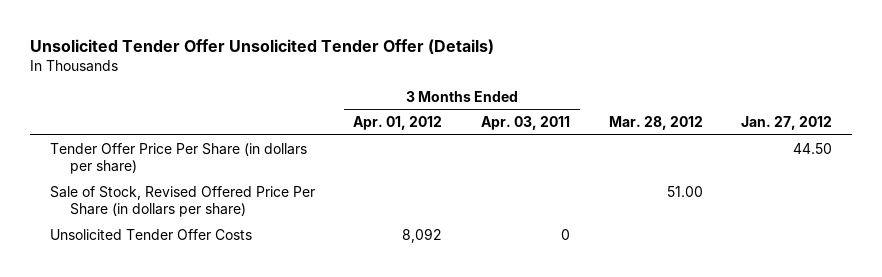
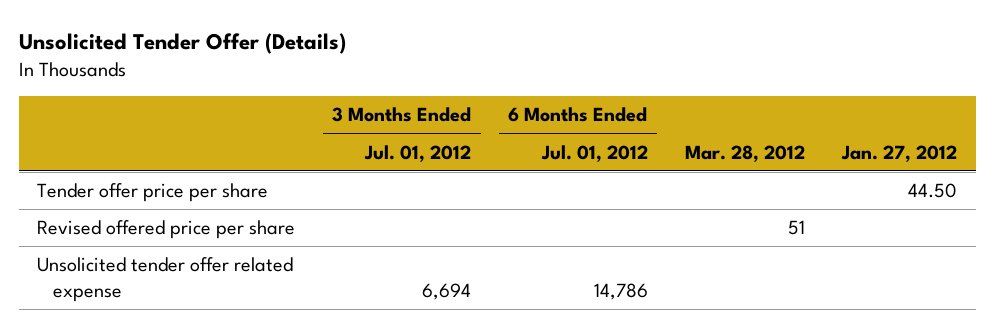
- Unsolicited Tender Offer Unsolicited Tender Offer (Details)
+ Unsolicited Tender Offer (Details)
- | 3 Months Ended Apr. 01, 2012 | 3 Months Ended Apr. 03, 2011 | Mar. 28, 2012 | Jan. 27, 2012
+ | 3 Months Ended Jul. 01, 2012 | 6 Months Ended Jul. 01, 2012 | Mar. 28, 2012 | Jan. 27, 2012
- Tender Offer Price Per Share (in dollars per share) | | | | 44.50
- Sale of Stock, Revised Offered Price Per Share (in dollars per share) | | | 51.00 |
- Unsolicited Tender Offer Costs | 8,092 | 0 | |
+ Tender offer price per share | | | | 44.50
+ Revised offered price per share | | | 51 |
+ Unsolicited tender offer related expense | 6,694 | 14,786 | |

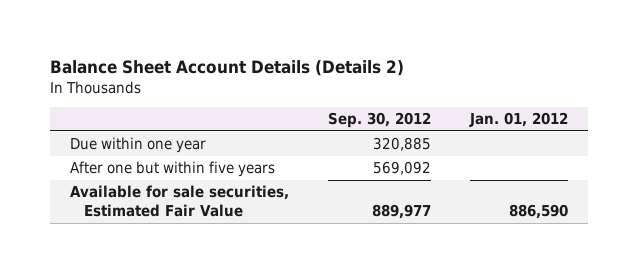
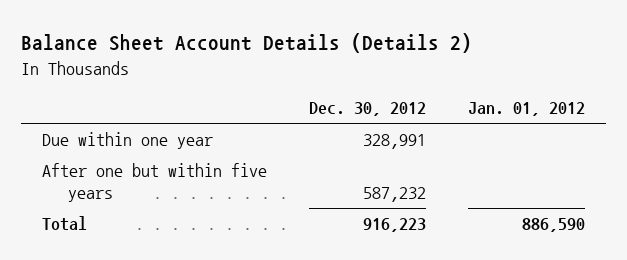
- | Sep. 30, 2012 | Jan. 01, 2012
+ | Dec. 30, 2012 | Jan. 01, 2012
- Available for sale securities, Estimated Fair Value | 889,977 | 886,590
+ Total | 916,223 | 886,590

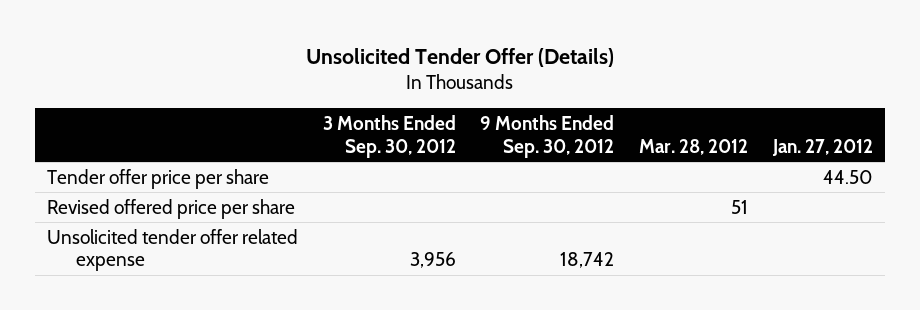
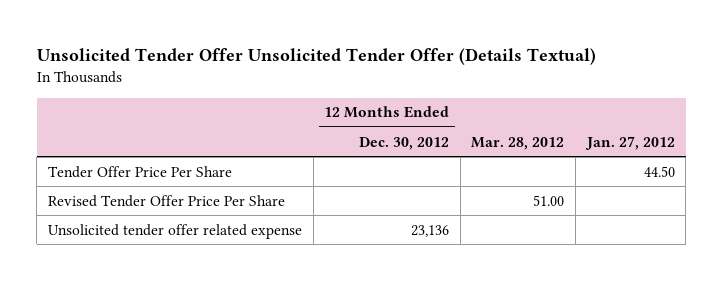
- Unsolicited Tender Offer (Details)
+ Unsolicited Tender Offer Unsolicited Tender Offer (Details Textual)
- | 3 Months Ended Sep. 30, 2012 | 9 Months Ended Sep. 30, 2012 | Mar. 28, 2012 | Jan. 27, 2012
+ | 12 Months Ended Dec. 30, 2012 | Mar. 28, 2012 | Jan. 27, 2012
- Tender offer price per share | | | | 44.50
- Revised offered price per share | | | 51 |
+ Tender Offer Price Per Share | | | 44.50
+ Revised Tender Offer Price Per Share | | 51.00 |

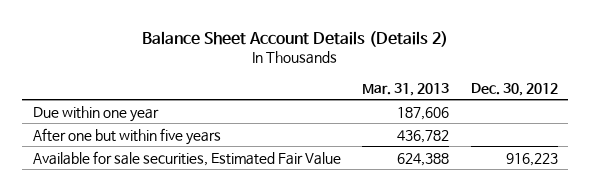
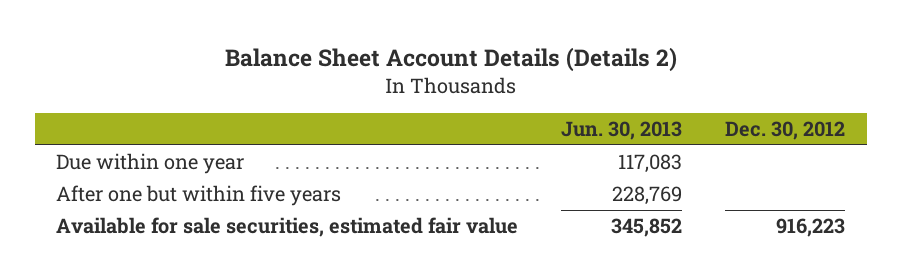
- | Mar. 31, 2013 | Dec. 30, 2012
+ | Jun. 30, 2013 | Dec. 30, 2012
- Available for sale securities, Estimated Fair Value | 624,388 | 916,223
+ Available for sale securities, estimated fair value | 345,852 | 916,223

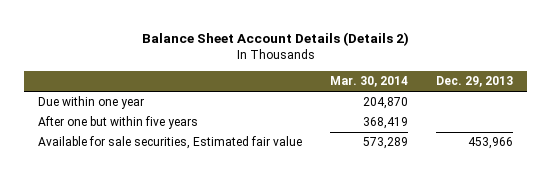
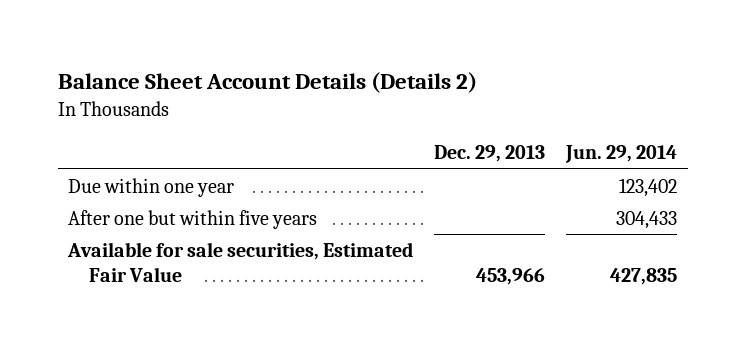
- | Mar. 30, 2014 | Dec. 29, 2013
+ | Dec. 29, 2013 | Jun. 29, 2014
- Available for sale securities, Estimated fair value | 573,289 | 453,966
+ Available for sale securities, Estimated Fair Value | 453,966 | 427,835

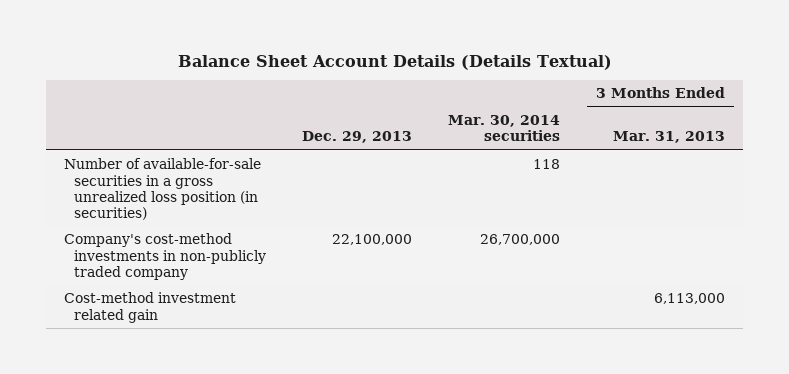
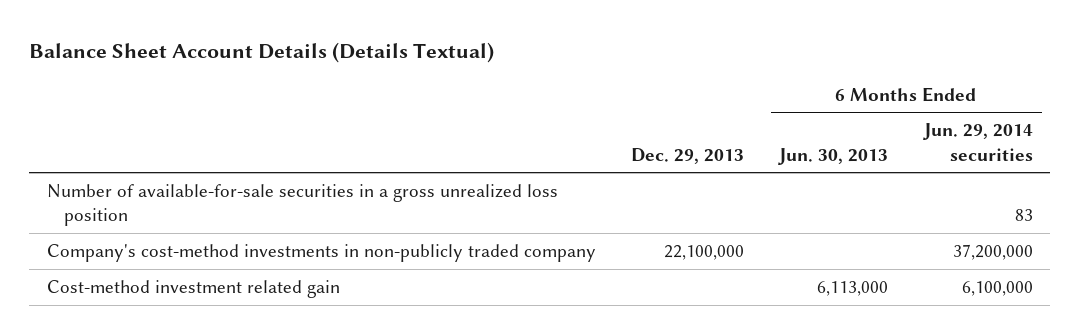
- | Dec. 29, 2013 | Mar. 30, 2014 securities | 3 Months Ended Mar. 31, 2013
+ | Dec. 29, 2013 | 6 Months Ended Jun. 30, 2013 | 6 Months Ended Jun. 29, 2014 securities
- Number of available-for-sale securities in a gross unrealized loss position (in securities) | | 118 |
+ Number of available-for-sale securities in a gross unrealized loss position | | | 83

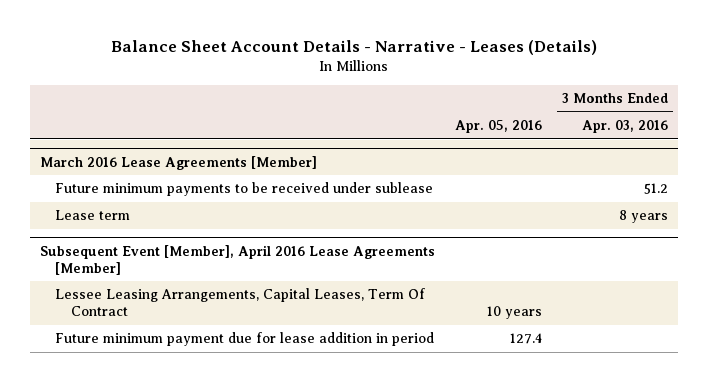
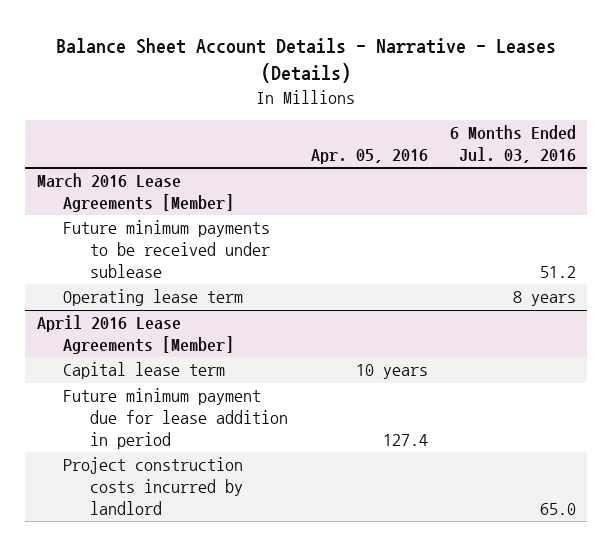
- | Apr. 05, 2016 | 3 Months Ended Apr. 03, 2016
+ | Apr. 05, 2016 | 6 Months Ended Jul. 03, 2016
@ March 2016 Lease Agreements [Member]
- Lease term | | 8 years
- Subsequent Event [Member], April 2016 Lease Agreements [Member]
- Lessee Leasing Arrangements, Capital Leases, Term Of Contract | 10 years |
@ March 2016 Lease Agreements [Member]
+ Operating lease term | | 8 years
+ April 2016 Lease Agreements [Member]
+ Capital lease term | 10 years |
+ Project construction costs incurred by landlord | | 65.0

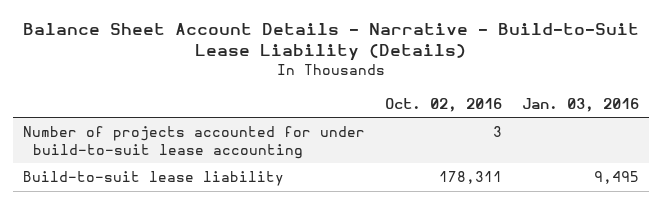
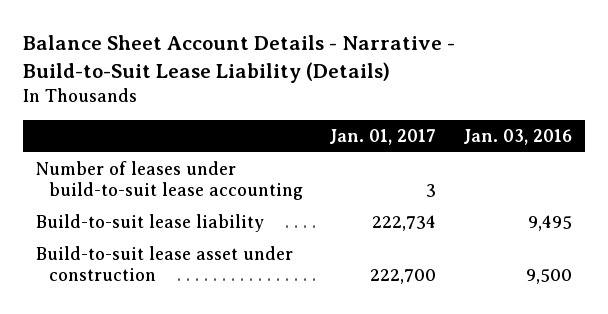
- | Oct. 02, 2016 | Jan. 03, 2016
+ | Jan. 01, 2017 | Jan. 03, 2016
- Number of projects accounted for under build-to-suit lease accounting | 3 |
+ Number of leases under build-to-suit lease accounting | 3 |
+ Build-to-suit lease asset under construction | 222,700 | 9,500

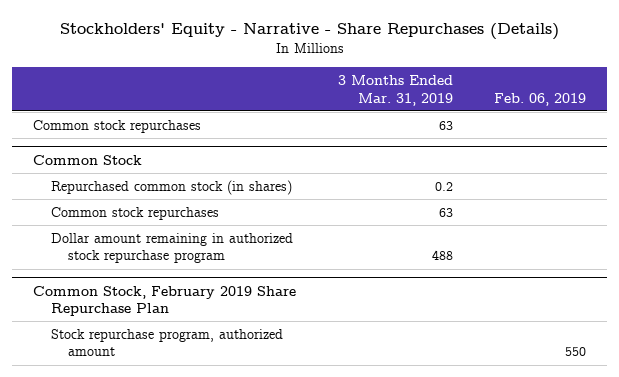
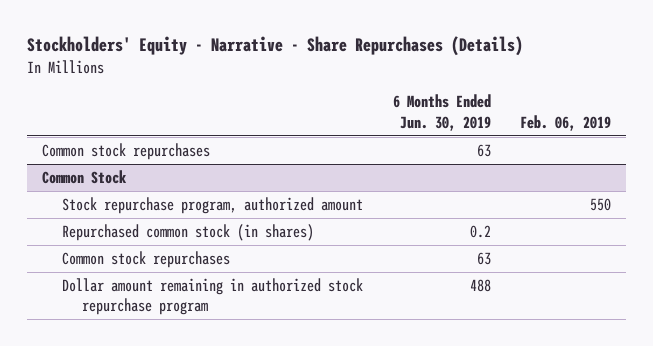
- | 3 Months Ended Mar. 31, 2019 | Feb. 06, 2019
+ | 6 Months Ended Jun. 30, 2019 | Feb. 06, 2019
@ Common Stock
+ Stock repurchase program, authorized amount | | 550
- Common Stock, February 2019 Share Repurchase Plan
- Stock repurchase program, authorized amount | | 550

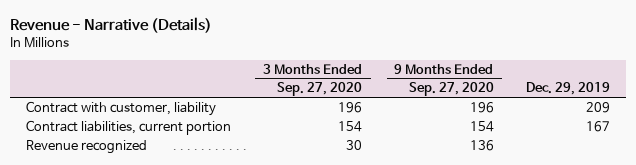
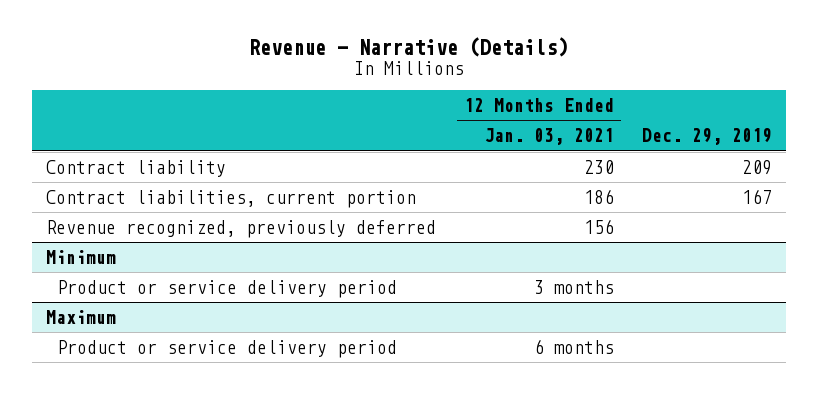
- | 3 Months Ended Sep. 27, 2020 | 9 Months Ended Sep. 27, 2020 | Dec. 29, 2019
+ | 12 Months Ended Jan. 03, 2021 | Dec. 29, 2019
- Contract with customer, liability | 196 | 196 | 209
+ Contract liability | 230 | 209
- Revenue recognized | 30 | 136 |
+ Revenue recognized, previously deferred | 156 |
+ Minimum
+ Product or service delivery period | 3 months |
+ Maximum
+ Product or service delivery period | 6 months |

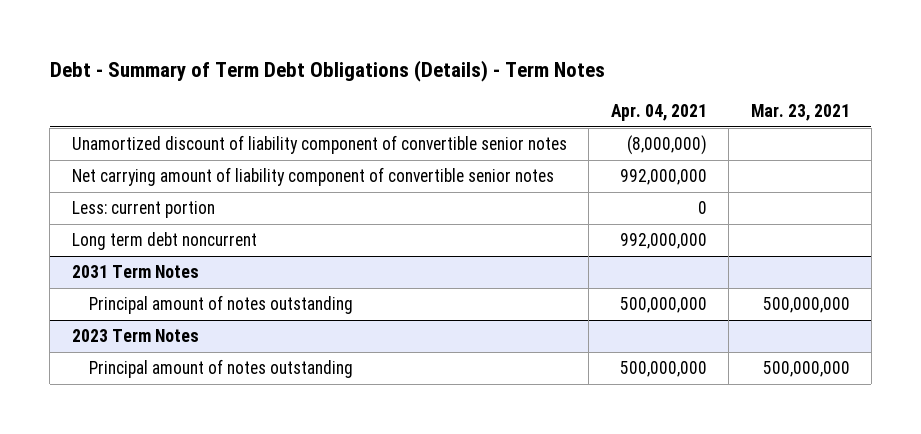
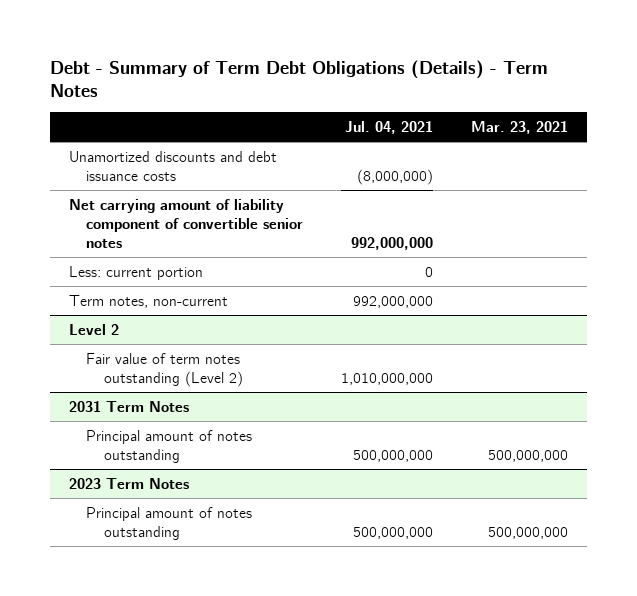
- | Apr. 04, 2021 | Mar. 23, 2021
+ | Jul. 04, 2021 | Mar. 23, 2021
- Unamortized discount of liability component of convertible senior notes | (8,000,000) |
+ Unamortized discounts and debt issuance costs | (8,000,000) |
- Long term debt noncurrent | 992,000,000 |
+ Term notes, non-current | 992,000,000 |
+ Level 2
+ Fair value of term notes outstanding (Level 2) | 1,010,000,000 |

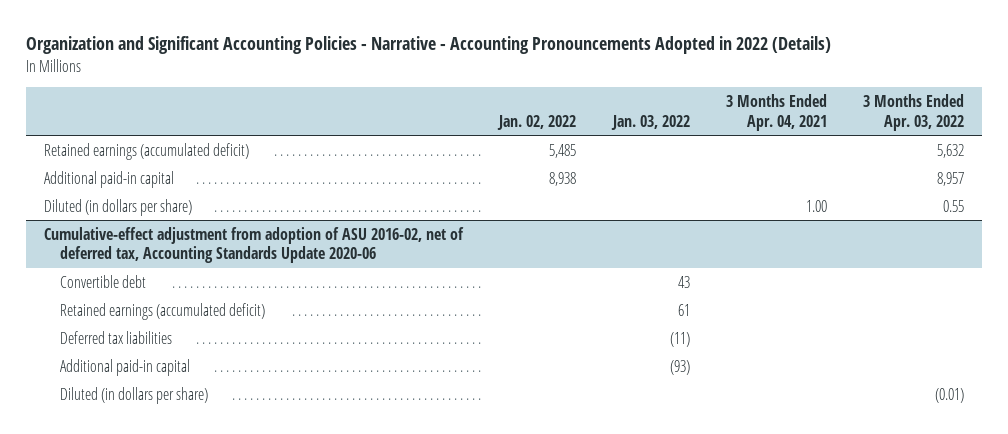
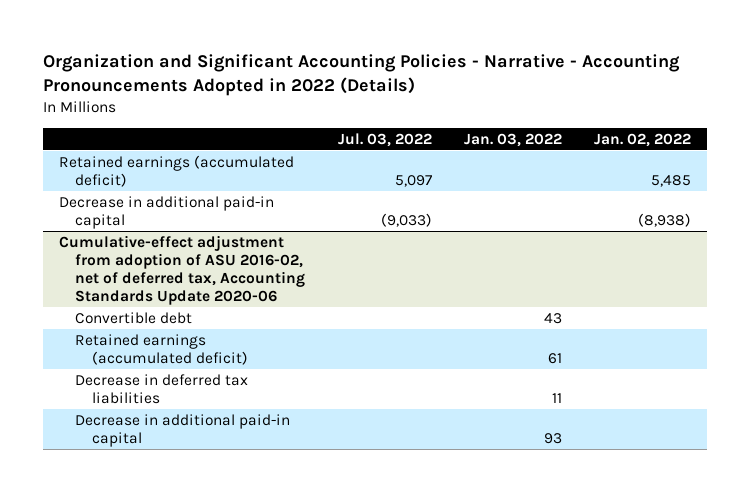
- | Jan. 02, 2022 | Jan. 03, 2022 | 3 Months Ended Apr. 04, 2021 | 3 Months Ended Apr. 03, 2022
+ | Jul. 03, 2022 | Jan. 03, 2022 | Jan. 02, 2022
- Additional paid-in capital | 8,938 | | | 8,957
- Diluted (in dollars per share) | | | 1.00 | 0.55
+ Decrease in additional paid-in capital | (9,033) | | (8,938)
@ Cumulative-effect adjustment from adoption of ASU 2016-02, net of deferred tax, Accounting Standards Update 2020-06
- Deferred tax liabilities | | (11) | |
- Additional paid-in capital | | (93) | |
- Diluted (in dollars per share) | | | | (0.01)
+ Decrease in deferred tax liabilities | | 11 |
+ Decrease in additional paid-in capital | | 93 |

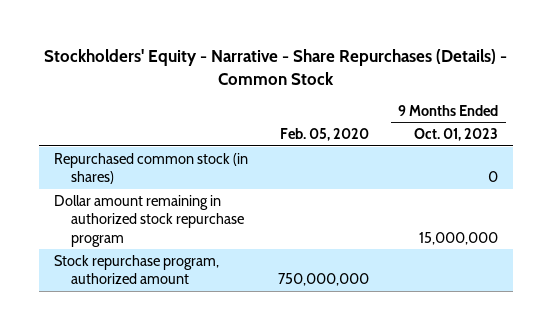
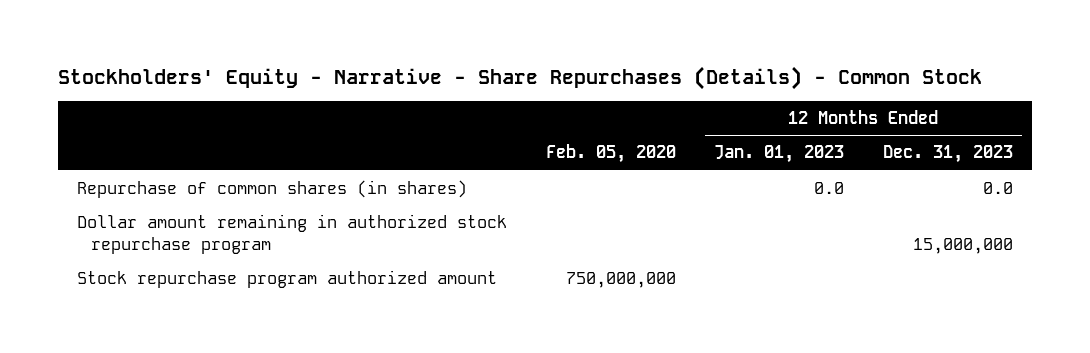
- | Feb. 05, 2020 | 9 Months Ended Oct. 01, 2023
+ | Feb. 05, 2020 | 12 Months Ended Jan. 01, 2023 | 12 Months Ended Dec. 31, 2023
- Repurchased common stock (in shares) | | 0
+ Repurchase of common shares (in shares) | | 0.0 | 0.0
- Stock repurchase program, authorized amount | 750,000,000 |
+ Stock repurchase program authorized amount | 750,000,000 | |

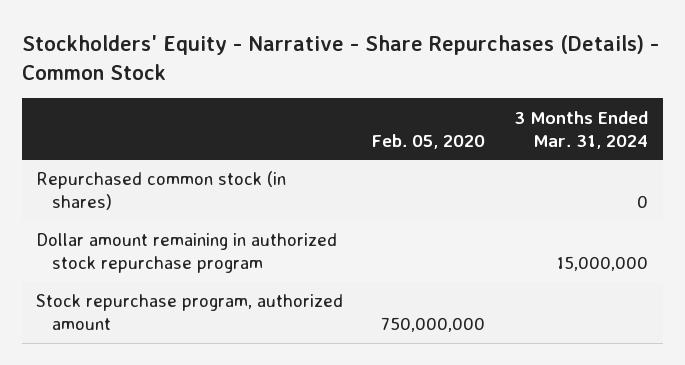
- | Feb. 05, 2020 | 12 Months Ended Jan. 01, 2023 | 12 Months Ended Dec. 31, 2023
+ | Feb. 05, 2020 | 3 Months Ended Mar. 31, 2024
- Repurchase of common shares (in shares) | | 0.0 | 0.0
+ Repurchased common stock (in shares) | | 0
- Stock repurchase program authorized amount | 750,000,000 | |
+ Stock repurchase program, authorized amount | 750,000,000 |

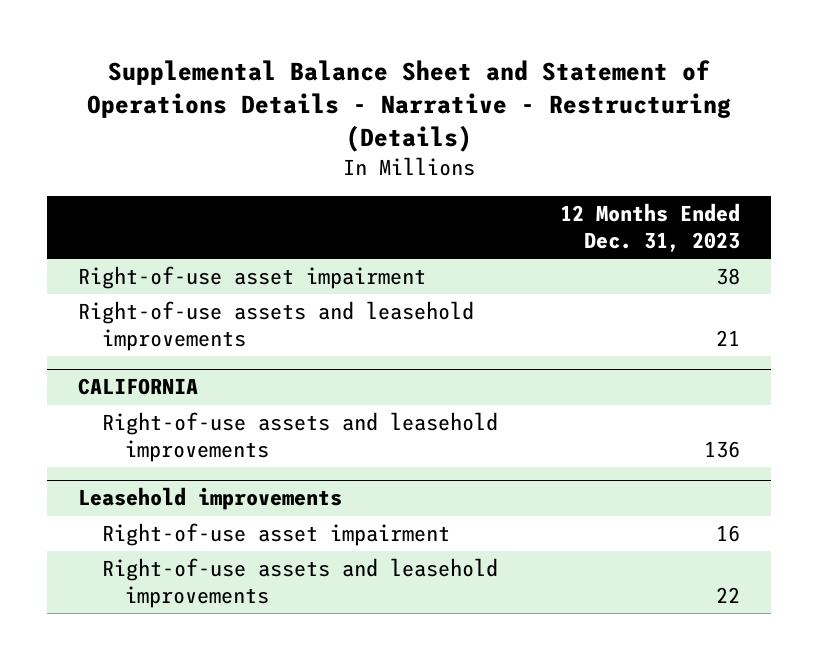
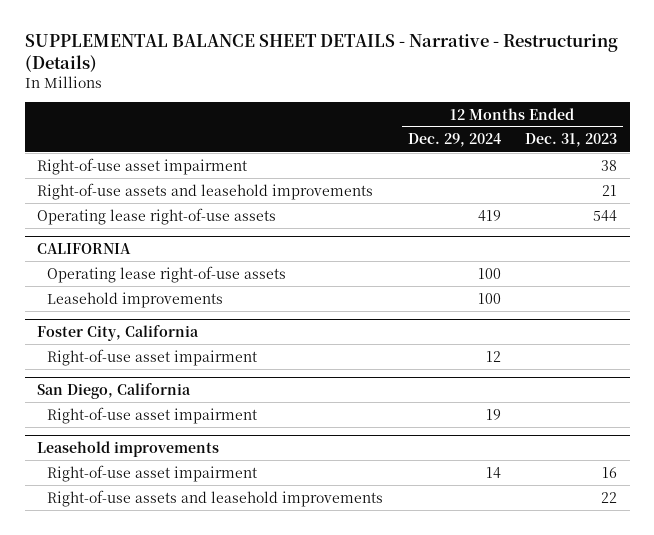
- Supplemental Balance Sheet and Statement of Operations Details - Narrative - Restructuring (Details)
+ SUPPLEMENTAL BALANCE SHEET DETAILS - Narrative - Restructuring (Details)
- | 12 Months Ended Dec. 31, 2023
+ | 12 Months Ended Dec. 29, 2024 | 12 Months Ended Dec. 31, 2023
+ Operating lease right-of-use assets | 419 | 544
@ CALIFORNIA
- Right-of-use assets and leasehold improvements | 136
+ Operating lease right-of-use assets | 100 |
+ Leasehold improvements | 100 |
+ Foster City, California
+ Right-of-use asset impairment | 12 |
+ San Diego, California
+ Right-of-use asset impairment | 19 |

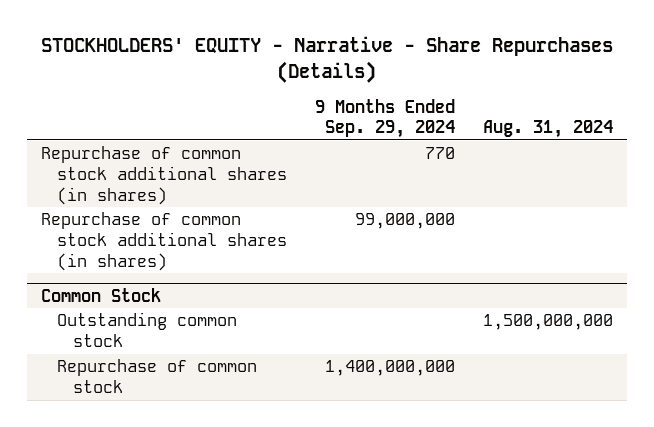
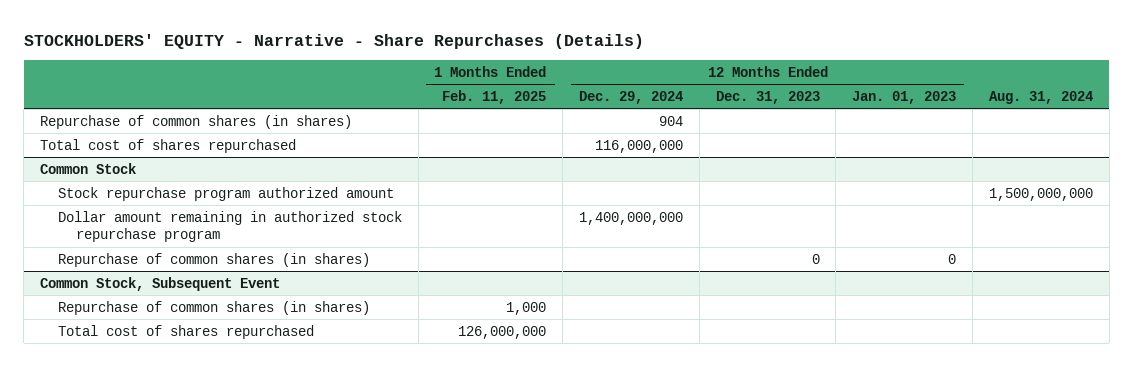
- | 9 Months Ended Sep. 29, 2024 | Aug. 31, 2024
+ | 1 Months Ended Feb. 11, 2025 | 12 Months Ended Dec. 29, 2024 | 12 Months Ended Dec. 31, 2023 | 12 Months Ended Jan. 01, 2023 | Aug. 31, 2024
- Repurchase of common stock additional shares (in shares) | 770 |
- Repurchase of common stock additional shares (in shares) | 99,000,000 |
+ Repurchase of common shares (in shares) | | 904 | | |
+ Total cost of shares repurchased | | 116,000,000 | | |
@ Common Stock
- Outstanding common stock | | 1,500,000,000
- Repurchase of common stock | 1,400,000,000 |
+ Stock repurchase program authorized amount | | | | | 1,500,000,000
+ Dollar amount remaining in authorized stock repurchase program | | 1,400,000,000 | | |
+ Repurchase of common shares (in shares) | | | 0 | 0 |
+ Common Stock, Subsequent Event
+ Repurchase of common shares (in shares) | 1,000 | | | |
+ Total cost of shares repurchased | 126,000,000 | | | |

